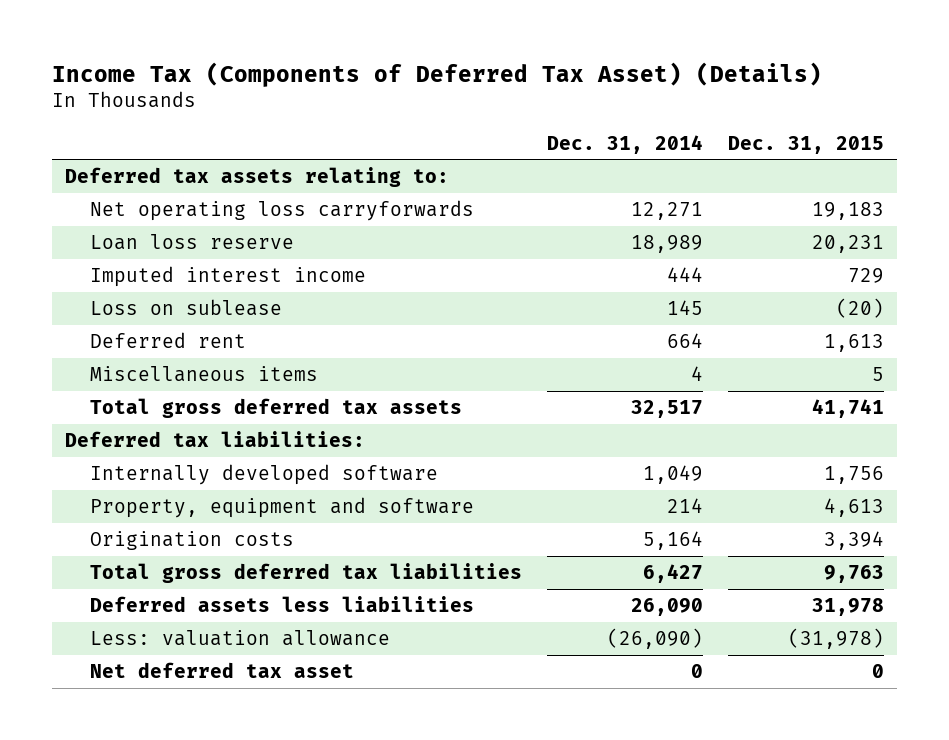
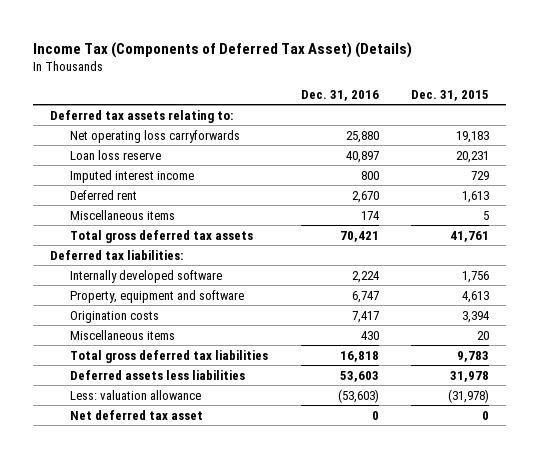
- | Dec. 31, 2014 | Dec. 31, 2015
+ | Dec. 31, 2016 | Dec. 31, 2015
- Loss on sublease | 145 | (20)
- Total gross deferred tax assets | 32,517 | 41,741
+ Total gross deferred tax assets | 70,421 | 41,761
- Total gross deferred tax liabilities | 6,427 | 9,763
+ Miscellaneous items | 430 | 20
+ Total gross deferred tax liabilities | 16,818 | 9,783

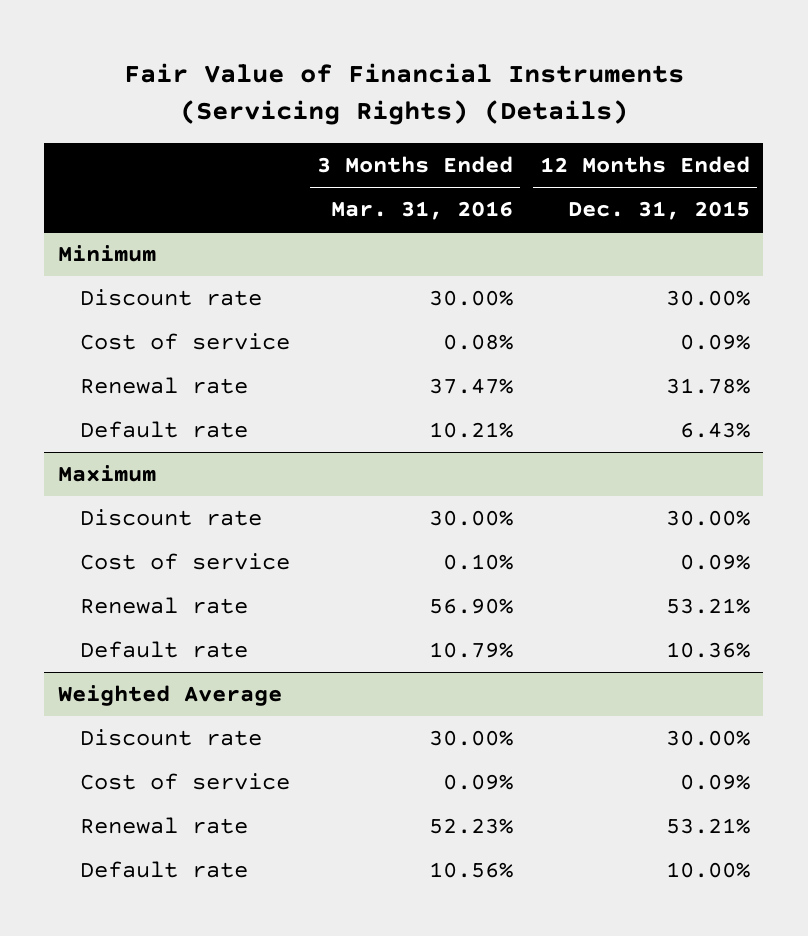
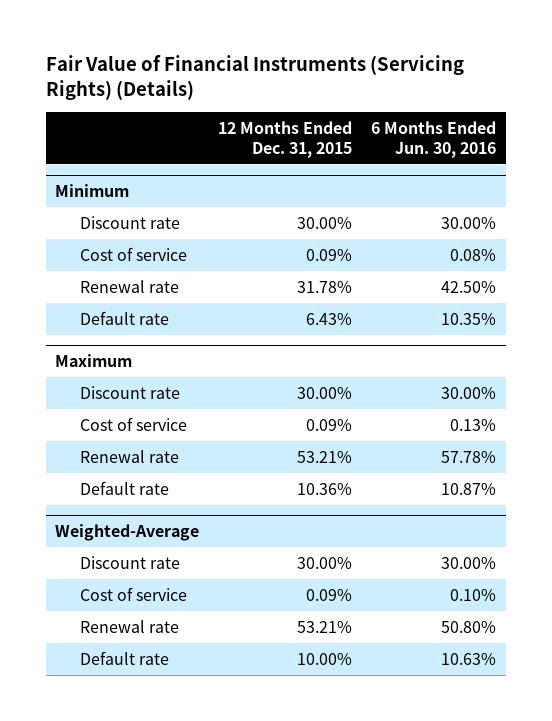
- | 3 Months Ended Mar. 31, 2016 | 12 Months Ended Dec. 31, 2015
+ | 12 Months Ended Dec. 31, 2015 | 6 Months Ended Jun. 30, 2016
- Weighted Average
+ Weighted-Average

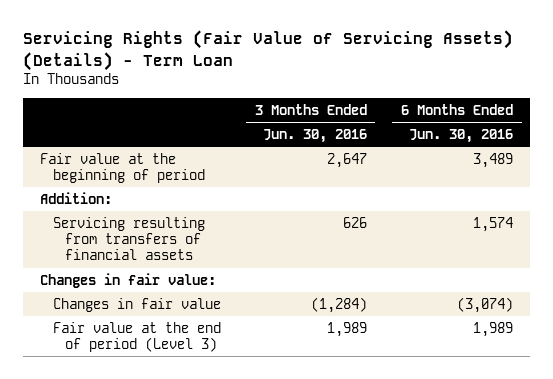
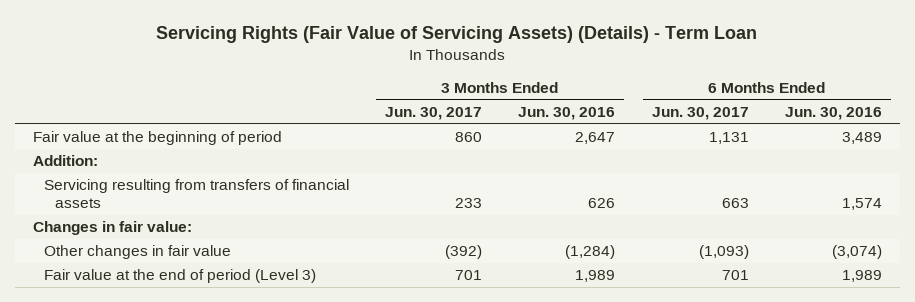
- | 3 Months Ended Jun. 30, 2016 | 6 Months Ended Jun. 30, 2016
+ | 3 Months Ended Jun. 30, 2017 | 3 Months Ended Jun. 30, 2016 | 6 Months Ended Jun. 30, 2017 | 6 Months Ended Jun. 30, 2016
- Changes in fair value | (1,284) | (3,074)
+ Other changes in fair value | (392) | (1,284) | (1,093) | (3,074)

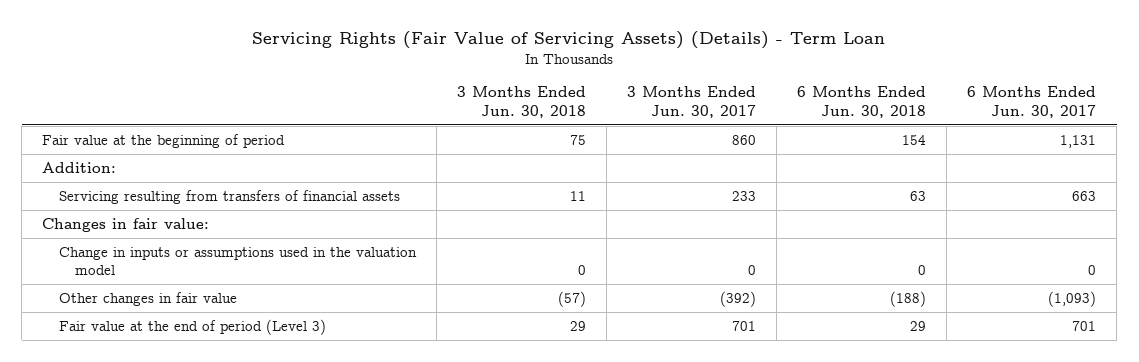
- | 3 Months Ended Jun. 30, 2017 | 3 Months Ended Jun. 30, 2016 | 6 Months Ended Jun. 30, 2017 | 6 Months Ended Jun. 30, 2016
+ | 3 Months Ended Jun. 30, 2018 | 3 Months Ended Jun. 30, 2017 | 6 Months Ended Jun. 30, 2018 | 6 Months Ended Jun. 30, 2017
+ Change in inputs or assumptions used in the valuation model | 0 | 0 | 0 | 0

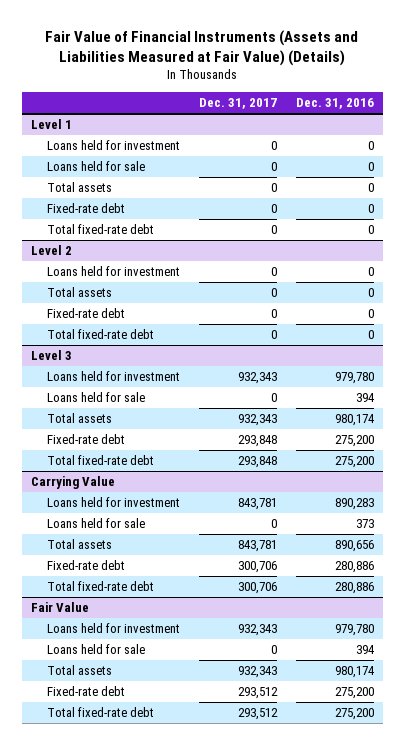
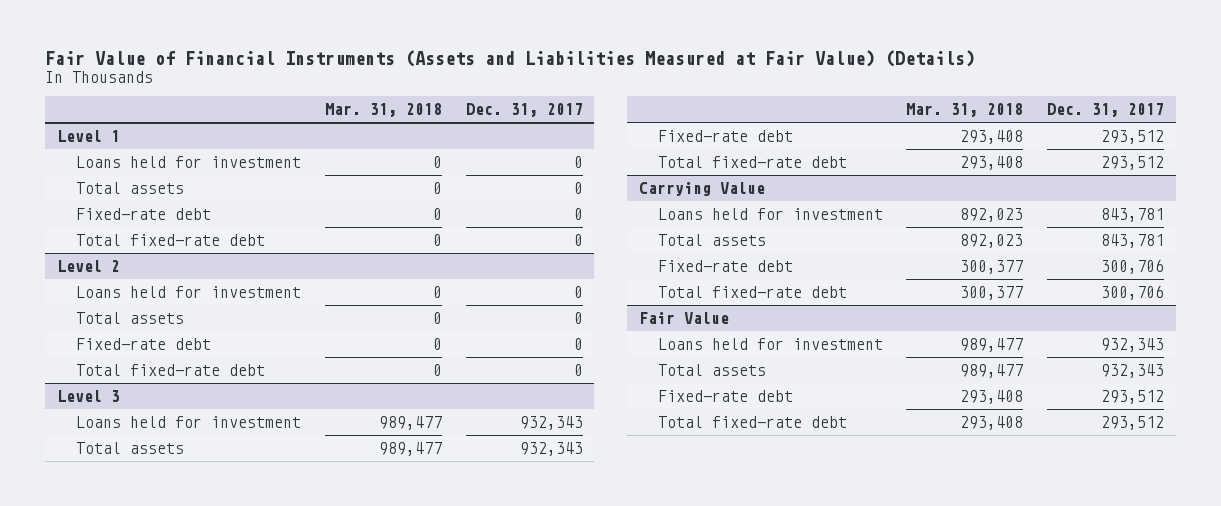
- | Dec. 31, 2017 | Dec. 31, 2016
+ | Mar. 31, 2018 | Dec. 31, 2017
@ Level 1
- Loans held for sale | 0 | 0
@ Level 3
- Loans held for sale | 0 | 394
- Fixed-rate debt | 293,848 | 275,200
- Total fixed-rate debt | 293,848 | 275,200
+ Fixed-rate debt | 293,408 | 293,512
+ Total fixed-rate debt | 293,408 | 293,512
@ Carrying Value
- Loans held for sale | 0 | 373
@ Fair Value
- Loans held for sale | 0 | 394

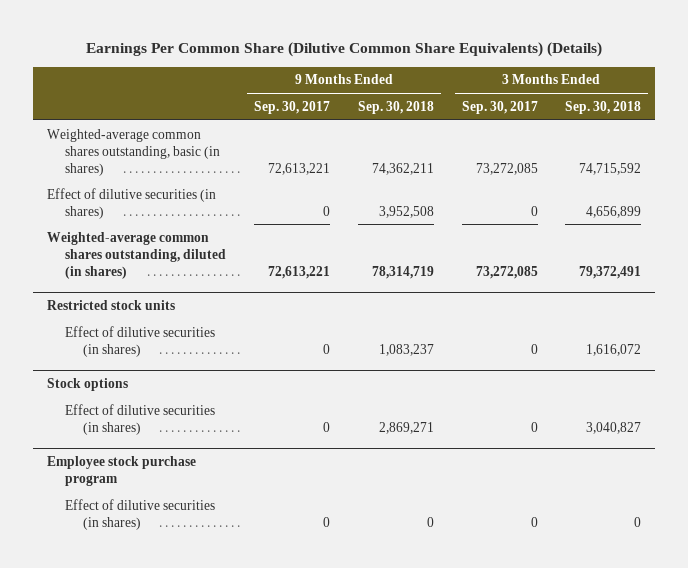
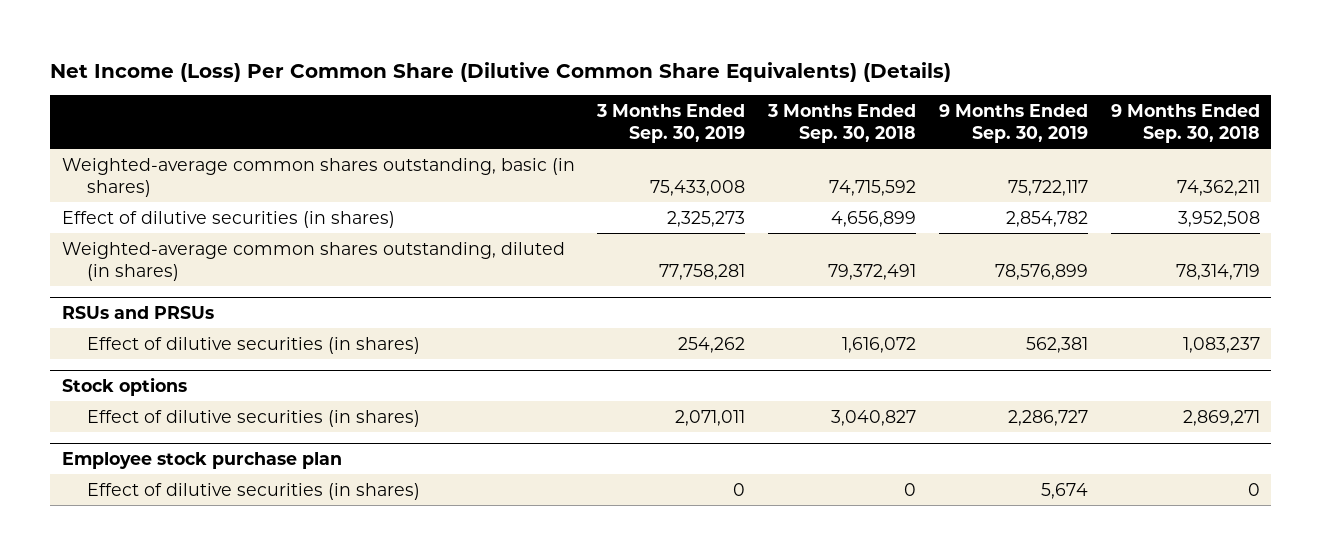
- Earnings Per Common Share (Dilutive Common Share Equivalents) (Details)
+ Net Income (Loss) Per Common Share (Dilutive Common Share Equivalents) (Details)
- | 9 Months Ended Sep. 30, 2017 | 9 Months Ended Sep. 30, 2018 | 3 Months Ended Sep. 30, 2017 | 3 Months Ended Sep. 30, 2018
+ | 3 Months Ended Sep. 30, 2019 | 3 Months Ended Sep. 30, 2018 | 9 Months Ended Sep. 30, 2019 | 9 Months Ended Sep. 30, 2018
- Restricted stock units
+ RSUs and PRSUs
- Employee stock purchase program
+ Employee stock purchase plan

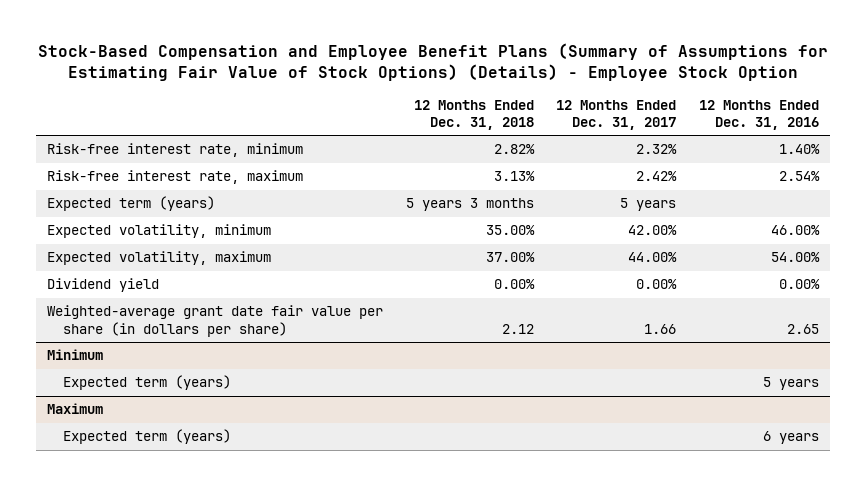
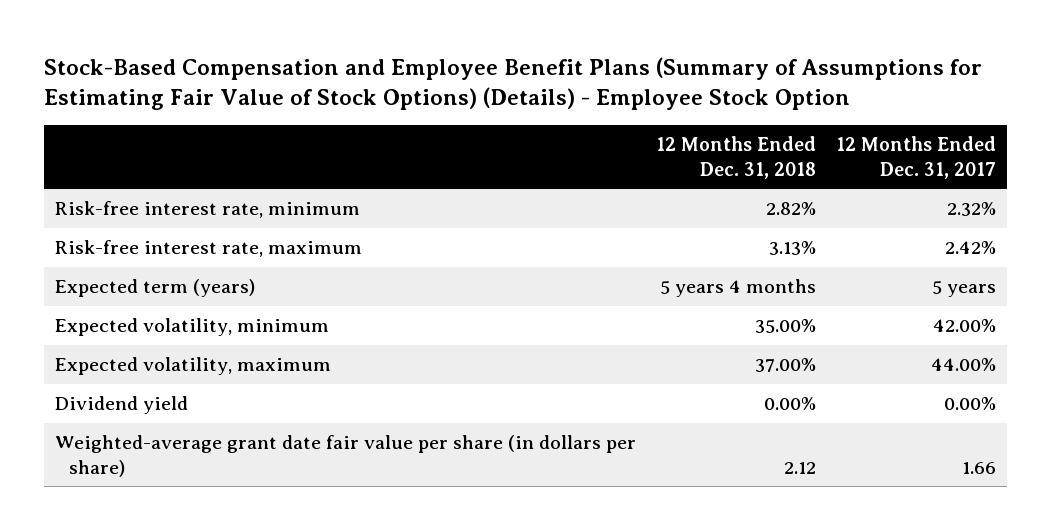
- | 12 Months Ended Dec. 31, 2018 | 12 Months Ended Dec. 31, 2017 | 12 Months Ended Dec. 31, 2016
+ | 12 Months Ended Dec. 31, 2018 | 12 Months Ended Dec. 31, 2017
- Expected term (years) | 5 years 3 months | 5 years |
+ Expected term (years) | 5 years 4 months | 5 years
- Minimum
- Expected term (years) | | | 5 years
- Maximum
- Expected term (years) | | | 6 years

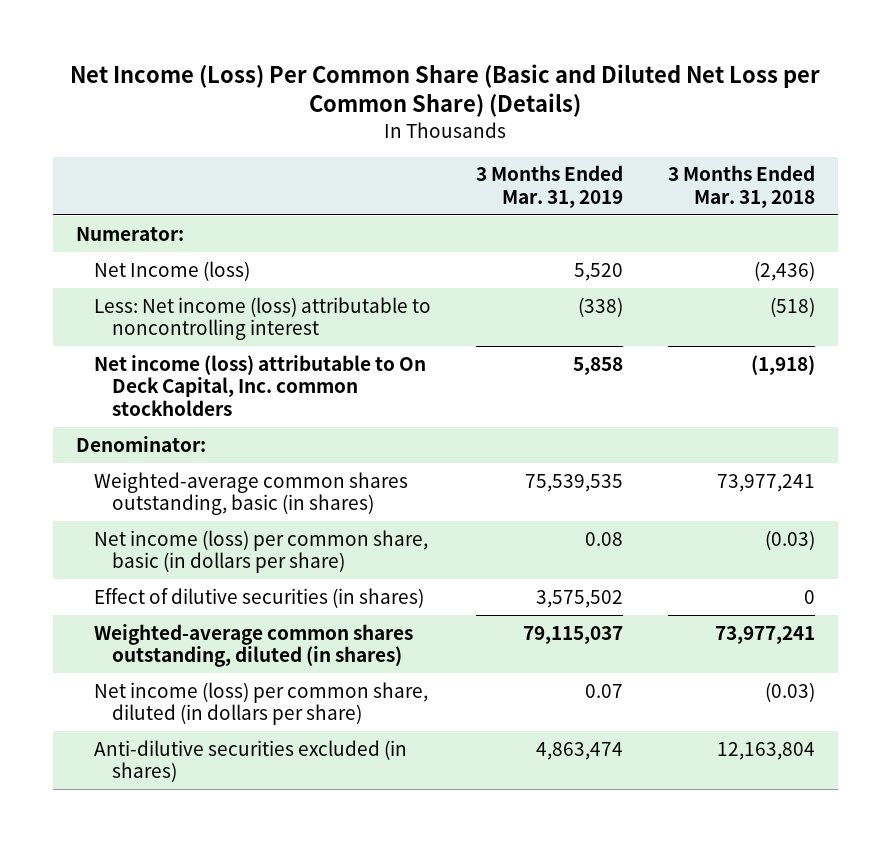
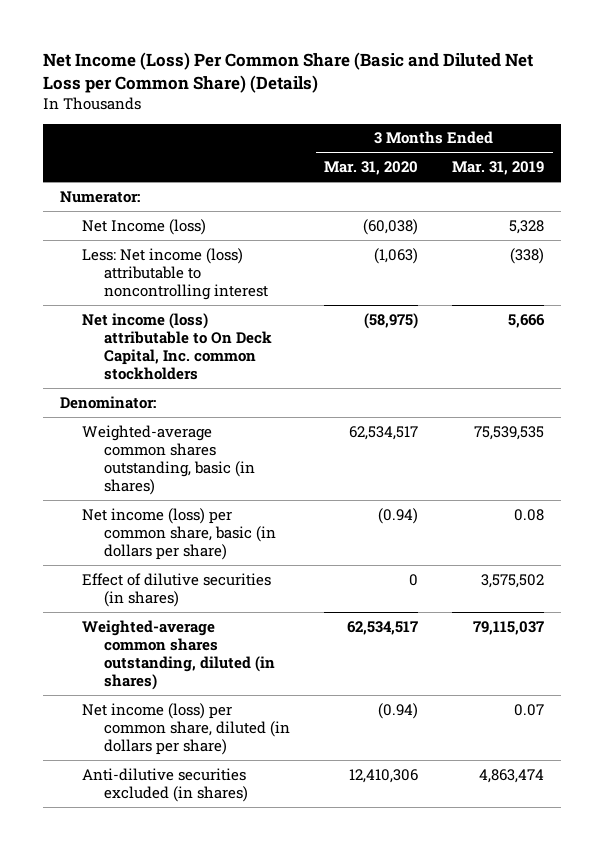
- | 3 Months Ended Mar. 31, 2019 | 3 Months Ended Mar. 31, 2018
+ | 3 Months Ended Mar. 31, 2020 | 3 Months Ended Mar. 31, 2019
- Net Income (loss) | 5,520 | (2,436)
+ Net Income (loss) | (60,038) | 5,328
- Net income (loss) attributable to On Deck Capital, Inc. common stockholders | 5,858 | (1,918)
+ Net income (loss) attributable to On Deck Capital, Inc. common stockholders | (58,975) | 5,666

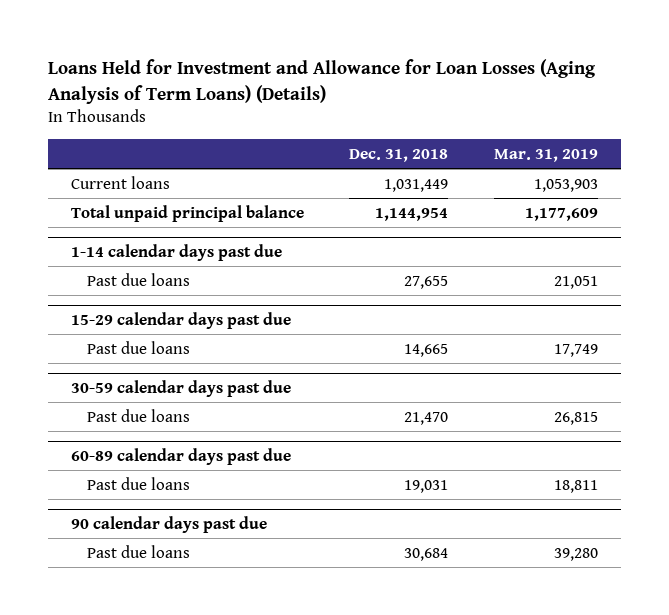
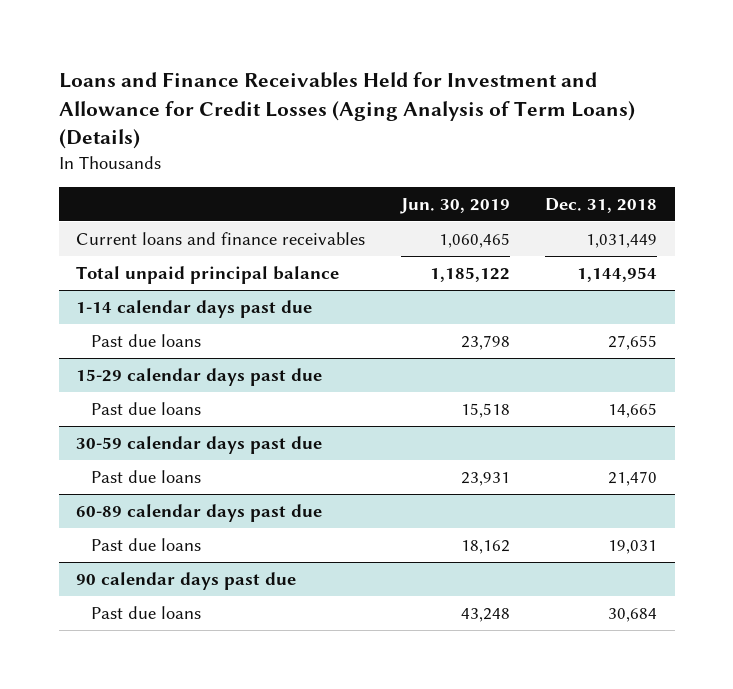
- Loans Held for Investment and Allowance for Loan Losses (Aging Analysis of Term Loans) (Details)
+ Loans and Finance Receivables Held for Investment and Allowance for Credit Losses (Aging Analysis of Term Loans) (Details)
- | Dec. 31, 2018 | Mar. 31, 2019
+ | Jun. 30, 2019 | Dec. 31, 2018
- Current loans | 1,031,449 | 1,053,903
+ Current loans and finance receivables | 1,060,465 | 1,031,449

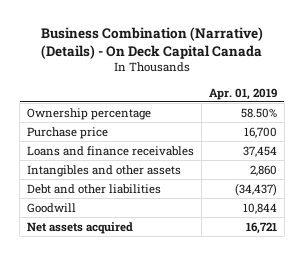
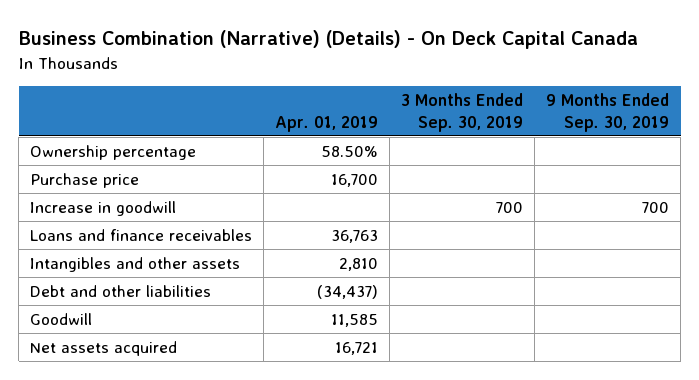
- | Apr. 01, 2019
+ | Apr. 01, 2019 | 3 Months Ended Sep. 30, 2019 | 9 Months Ended Sep. 30, 2019
- Loans and finance receivables | 37,454
- Intangibles and other assets | 2,860
+ Increase in goodwill | | 700 | 700
+ Loans and finance receivables | 36,763 | |
+ Intangibles and other assets | 2,810 | |
- Goodwill | 10,844
+ Goodwill | 11,585 | |

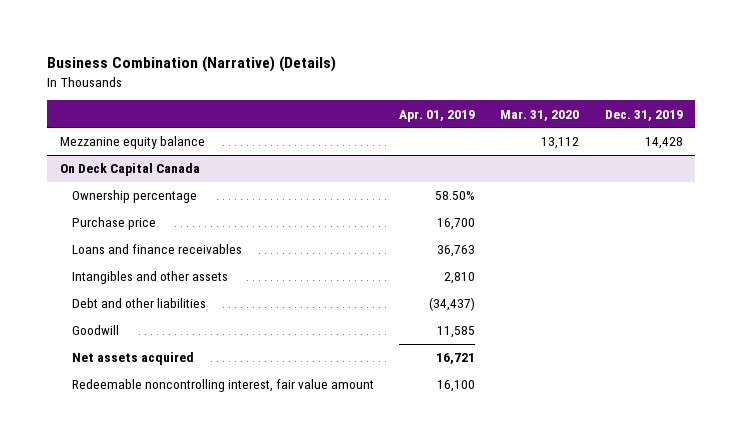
- Business Combination (Narrative) (Details) - On Deck Capital Canada
+ Business Combination (Narrative) (Details)
- | Apr. 01, 2019 | 3 Months Ended Sep. 30, 2019 | 9 Months Ended Sep. 30, 2019
+ | Apr. 01, 2019 | Mar. 31, 2020 | Dec. 31, 2019
+ Mezzanine equity balance | | 13,112 | 14,428
+ On Deck Capital Canada
- Increase in goodwill | | 700 | 700
+ Redeemable noncontrolling interest, fair value amount | 16,100 | |

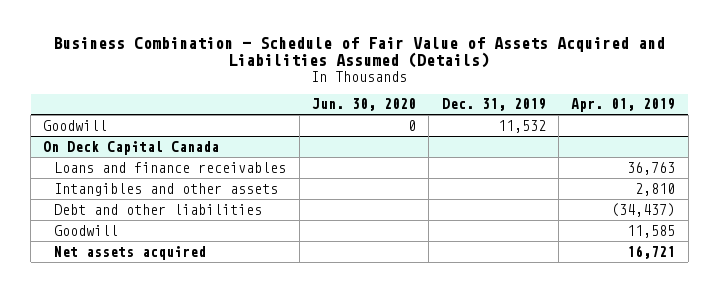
- Business Combination (Narrative) (Details)
+ Business Combination - Schedule of Fair Value of Assets Acquired and Liabilities Assumed (Details)
- | Apr. 01, 2019 | Mar. 31, 2020 | Dec. 31, 2019
+ | Jun. 30, 2020 | Dec. 31, 2019 | Apr. 01, 2019
- Mezzanine equity balance | | 13,112 | 14,428
+ Goodwill | 0 | 11,532 |
@ On Deck Capital Canada
- Ownership percentage | 58.50% | |
- Purchase price | 16,700 | |
- Redeemable noncontrolling interest, fair value amount | 16,100 | |

